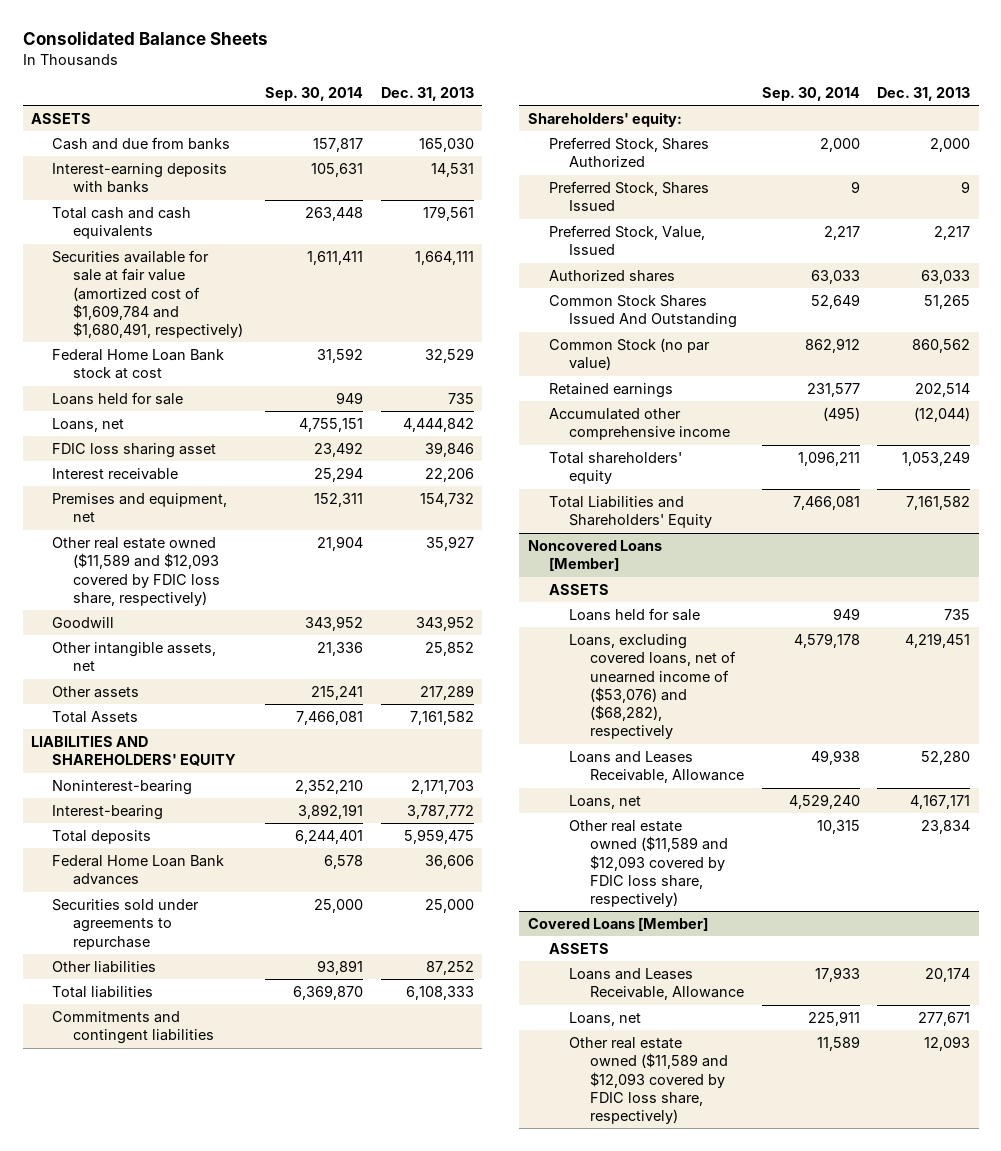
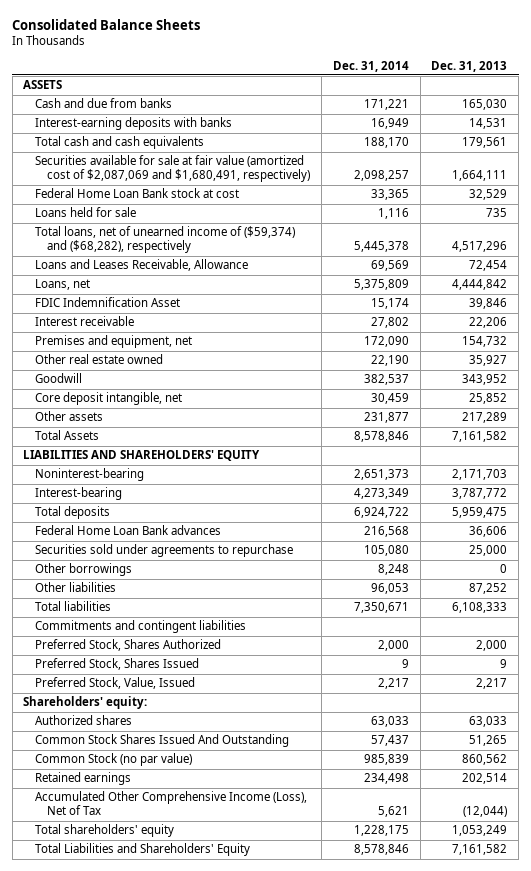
- | Sep. 30, 2014 | Dec. 31, 2013
+ | Dec. 31, 2014 | Dec. 31, 2013
- Securities available for sale at fair value (amortized cost of $1,609,784 and $1,680,491, respectively) | 1,611,411 | 1,664,111
+ Securities available for sale at fair value (amortized cost of $2,087,069 and $1,680,491, respectively) | 2,098,257 | 1,664,111
+ Total loans, net of unearned income of ($59,374) and ($68,282), respectively | 5,445,378 | 4,517,296
+ Loans and Leases Receivable, Allowance | 69,569 | 72,454
- FDIC loss sharing asset | 23,492 | 39,846
+ FDIC Indemnification Asset | 15,174 | 39,846
- Other real estate owned ($11,589 and $12,093 covered by FDIC loss share, respectively) | 21,904 | 35,927
+ Other real estate owned | 22,190 | 35,927
- Other intangible assets, net | 21,336 | 25,852
+ Core deposit intangible, net | 30,459 | 25,852
+ Other borrowings | 8,248 | 0
moved down: Shareholders' equity:
- Accumulated other comprehensive income | (495) | (12,044)
+ Accumulated Other Comprehensive Income (Loss), Net of Tax | 5,621 | (12,044)
- Noncovered Loans [Member]
- ASSETS
- Loans held for sale | 949 | 735
- Loans, excluding covered loans, net of unearned income of ($53,076) and ($68,282), respectively | 4,579,178 | 4,219,451
- Loans and Leases Receivable, Allowance | 49,938 | 52,280
- Loans, net | 4,529,240 | 4,167,171
- Other real estate owned ($11,589 and $12,093 covered by FDIC loss share, respectively) | 10,315 | 23,834
- Covered Loans [Member]
- ASSETS
- Loans and Leases Receivable, Allowance | 17,933 | 20,174
- Loans, net | 225,911 | 277,671
- Other real estate owned ($11,589 and $12,093 covered by FDIC loss share, respectively) | 11,589 | 12,093

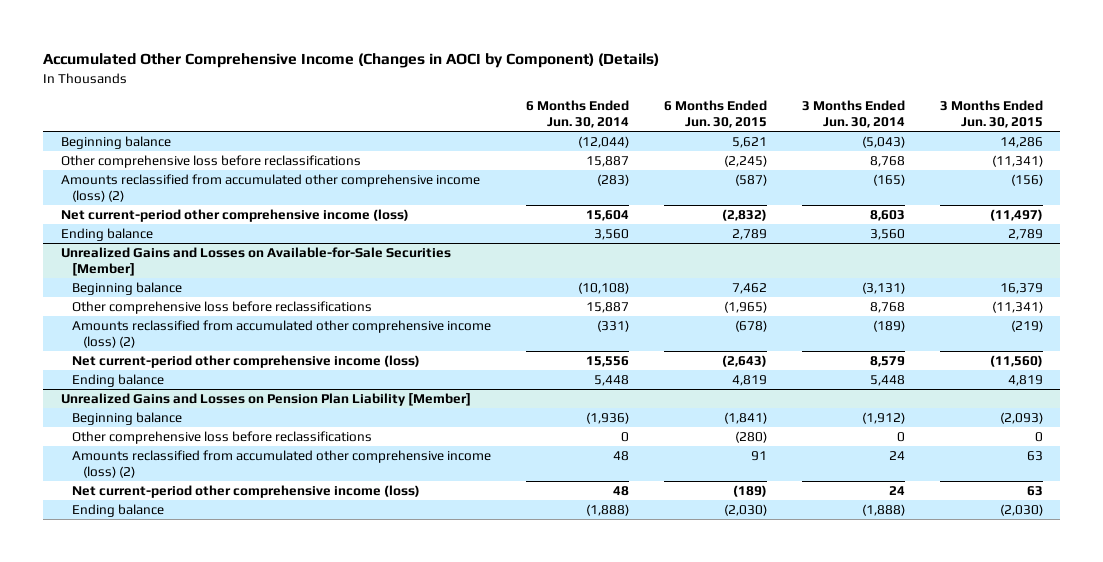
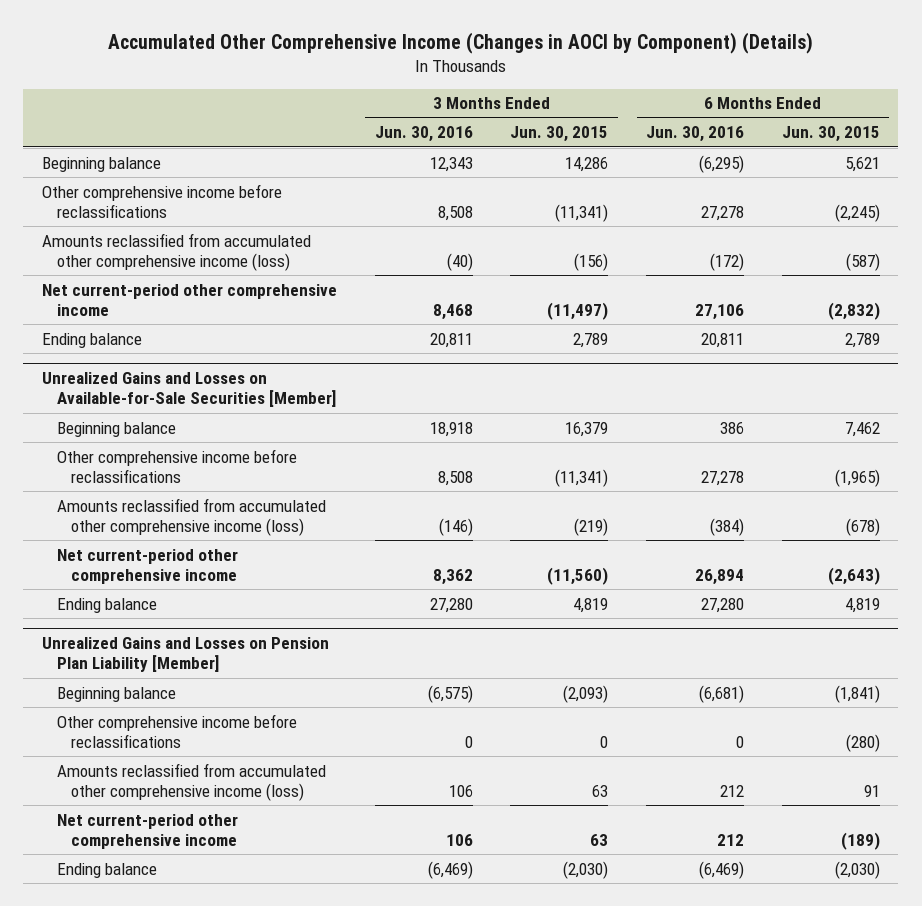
- | 6 Months Ended Jun. 30, 2014 | 6 Months Ended Jun. 30, 2015 | 3 Months Ended Jun. 30, 2014 | 3 Months Ended Jun. 30, 2015
+ | 3 Months Ended Jun. 30, 2016 | 3 Months Ended Jun. 30, 2015 | 6 Months Ended Jun. 30, 2016 | 6 Months Ended Jun. 30, 2015
- Other comprehensive loss before reclassifications | 15,887 | (2,245) | 8,768 | (11,341)
- Amounts reclassified from accumulated other comprehensive income (loss) (2) | (283) | (587) | (165) | (156)
- Net current-period other comprehensive income (loss) | 15,604 | (2,832) | 8,603 | (11,497)
+ Other comprehensive income before reclassifications | 8,508 | (11,341) | 27,278 | (2,245)
+ Amounts reclassified from accumulated other comprehensive income (loss) | (40) | (156) | (172) | (587)
+ Net current-period other comprehensive income | 8,468 | (11,497) | 27,106 | (2,832)
@ Unrealized Gains and Losses on Available-for-Sale Securities [Member]
- Other comprehensive loss before reclassifications | 15,887 | (1,965) | 8,768 | (11,341)
- Amounts reclassified from accumulated other comprehensive income (loss) (2) | (331) | (678) | (189) | (219)
- Net current-period other comprehensive income (loss) | 15,556 | (2,643) | 8,579 | (11,560)
+ Other comprehensive income before reclassifications | 8,508 | (11,341) | 27,278 | (1,965)
+ Amounts reclassified from accumulated other comprehensive income (loss) | (146) | (219) | (384) | (678)
+ Net current-period other comprehensive income | 8,362 | (11,560) | 26,894 | (2,643)
@ Unrealized Gains and Losses on Pension Plan Liability [Member]
- Other comprehensive loss before reclassifications | 0 | (280) | 0 | 0
- Amounts reclassified from accumulated other comprehensive income (loss) (2) | 48 | 91 | 24 | 63
- Net current-period other comprehensive income (loss) | 48 | (189) | 24 | 63
+ Other comprehensive income before reclassifications | 0 | 0 | 0 | (280)
+ Amounts reclassified from accumulated other comprehensive income (loss) | 106 | 63 | 212 | 91
+ Net current-period other comprehensive income | 106 | 63 | 212 | (189)

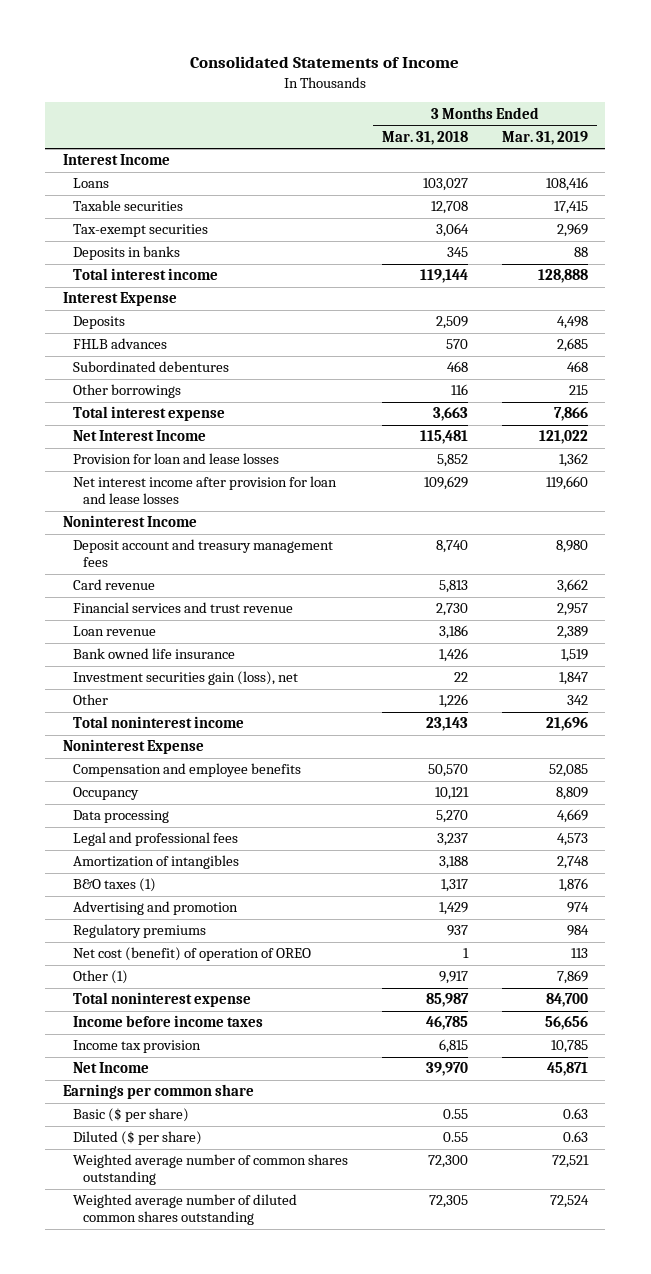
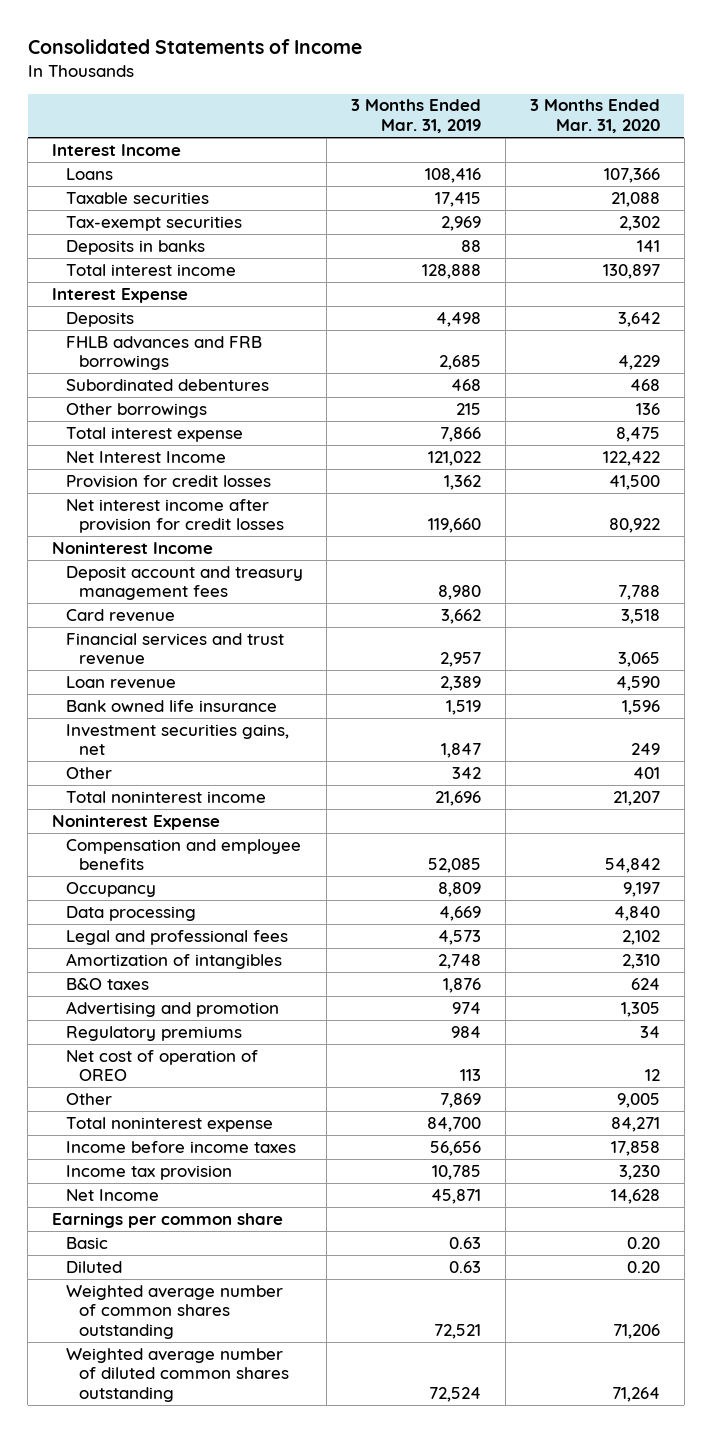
- | 3 Months Ended Mar. 31, 2018 | 3 Months Ended Mar. 31, 2019
+ | 3 Months Ended Mar. 31, 2019 | 3 Months Ended Mar. 31, 2020
- FHLB advances | 570 | 2,685
+ FHLB advances and FRB borrowings | 2,685 | 4,229
- Provision for loan and lease losses | 5,852 | 1,362
- Net interest income after provision for loan and lease losses | 109,629 | 119,660
+ Provision for credit losses | 1,362 | 41,500
+ Net interest income after provision for credit losses | 119,660 | 80,922
- Investment securities gain (loss), net | 22 | 1,847
+ Investment securities gains, net | 1,847 | 249
- B&O taxes (1) | 1,317 | 1,876
+ B&O taxes | 1,876 | 624
- Net cost (benefit) of operation of OREO | 1 | 113
- Other (1) | 9,917 | 7,869
+ Net cost of operation of OREO | 113 | 12
+ Other | 7,869 | 9,005
- Basic ($ per share) | 0.55 | 0.63
- Diluted ($ per share) | 0.55 | 0.63
+ Basic | 0.63 | 0.20
+ Diluted | 0.63 | 0.20

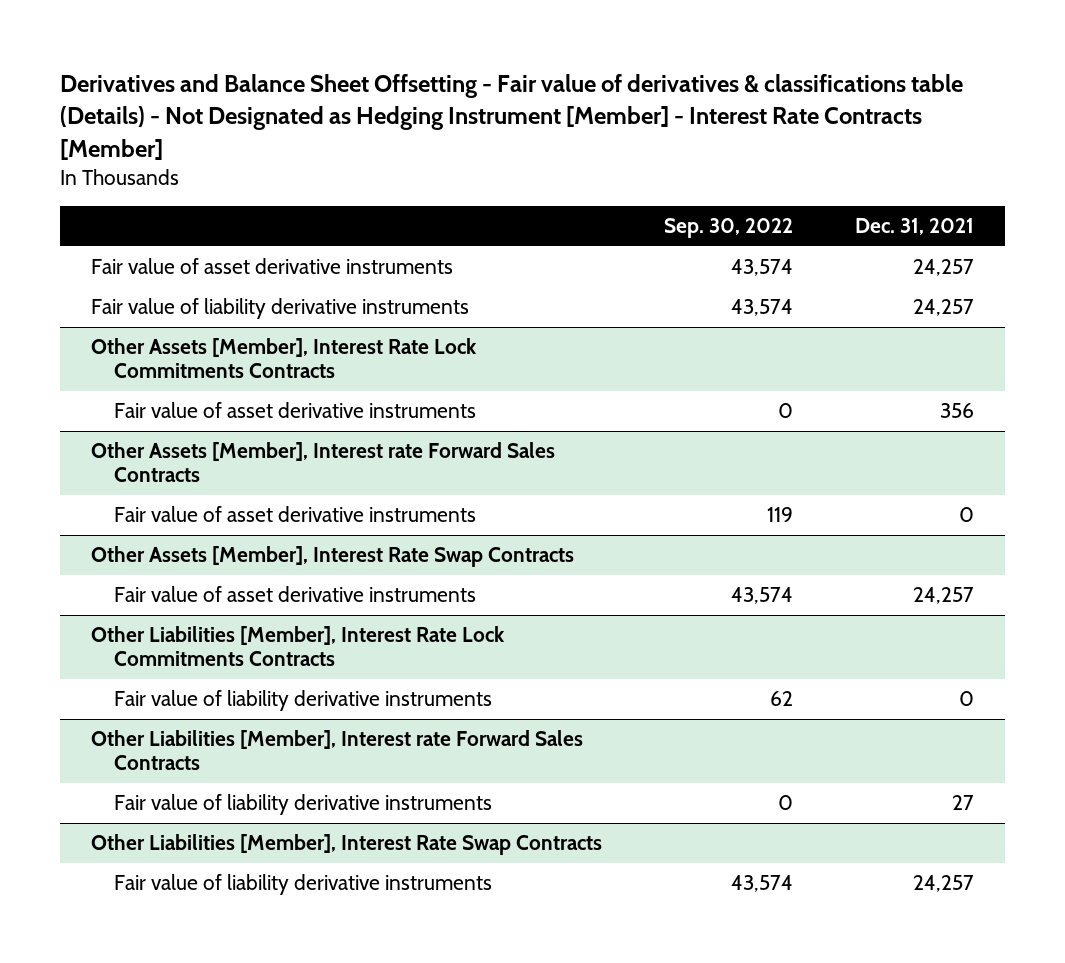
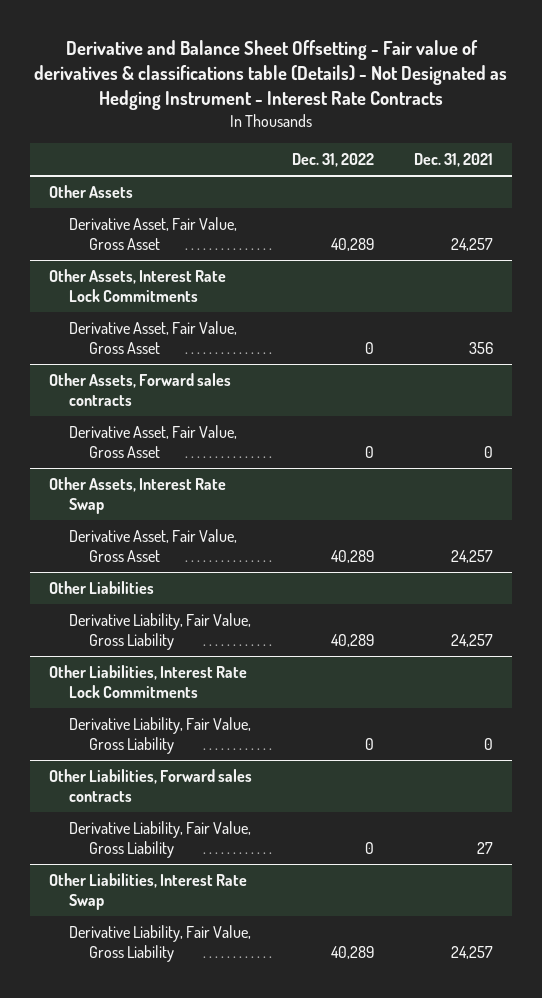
- Derivatives and Balance Sheet Offsetting - Fair value of derivatives & classifications table (Details) - Not Designated as Hedging Instrument [Member] - Interest Rate Contracts [Member]
+ Derivative and Balance Sheet Offsetting - Fair value of derivatives & classifications table (Details) - Not Designated as Hedging Instrument - Interest Rate Contracts
- | Sep. 30, 2022 | Dec. 31, 2021
+ | Dec. 31, 2022 | Dec. 31, 2021
- Fair value of asset derivative instruments | 43,574 | 24,257
- Fair value of liability derivative instruments | 43,574 | 24,257
- Other Assets [Member], Interest Rate Lock Commitments Contracts
- Fair value of asset derivative instruments | 0 | 356
- Other Assets [Member], Interest rate Forward Sales Contracts
- Fair value of asset derivative instruments | 119 | 0
- Other Assets [Member], Interest Rate Swap Contracts
- Fair value of asset derivative instruments | 43,574 | 24,257
- Other Liabilities [Member], Interest Rate Lock Commitments Contracts
- Fair value of liability derivative instruments | 62 | 0
- Other Liabilities [Member], Interest rate Forward Sales Contracts
- Fair value of liability derivative instruments | 0 | 27
- Other Liabilities [Member], Interest Rate Swap Contracts
- Fair value of liability derivative instruments | 43,574 | 24,257
+ Other Assets
+ Derivative Asset, Fair Value, Gross Asset | 40,289 | 24,257
+ Other Assets, Interest Rate Lock Commitments
+ Derivative Asset, Fair Value, Gross Asset | 0 | 356
+ Other Assets, Forward sales contracts
+ Derivative Asset, Fair Value, Gross Asset | 0 | 0
+ Other Assets, Interest Rate Swap
+ Derivative Asset, Fair Value, Gross Asset | 40,289 | 24,257
+ Other Liabilities
+ Derivative Liability, Fair Value, Gross Liability | 40,289 | 24,257
+ Other Liabilities, Interest Rate Lock Commitments
+ Derivative Liability, Fair Value, Gross Liability | 0 | 0
+ Other Liabilities, Forward sales contracts
+ Derivative Liability, Fair Value, Gross Liability | 0 | 27
+ Other Liabilities, Interest Rate Swap
+ Derivative Liability, Fair Value, Gross Liability | 40,289 | 24,257

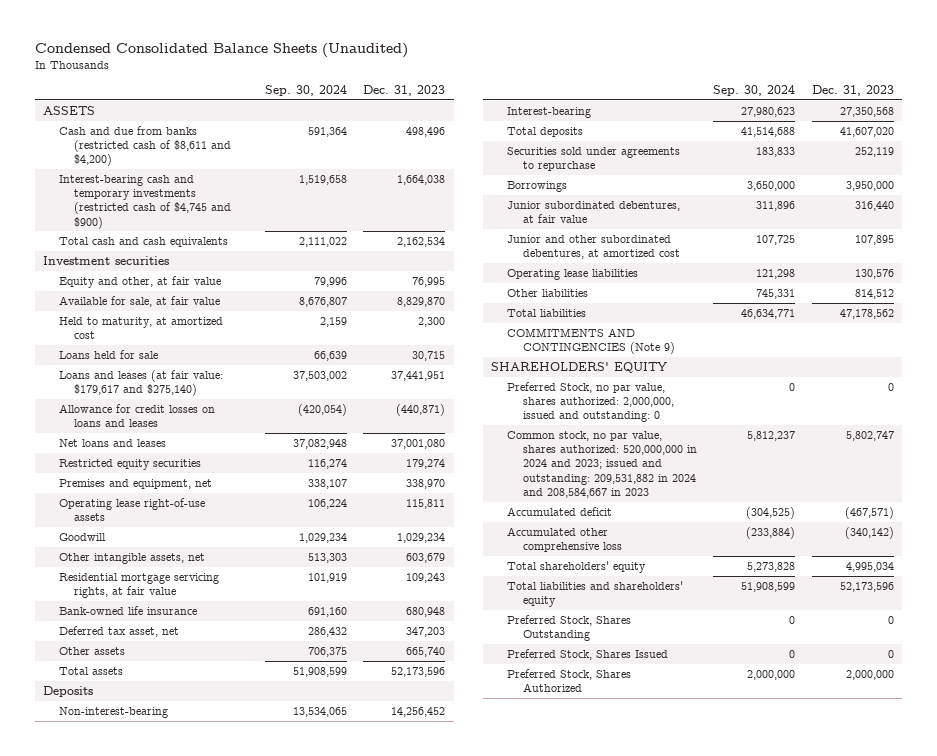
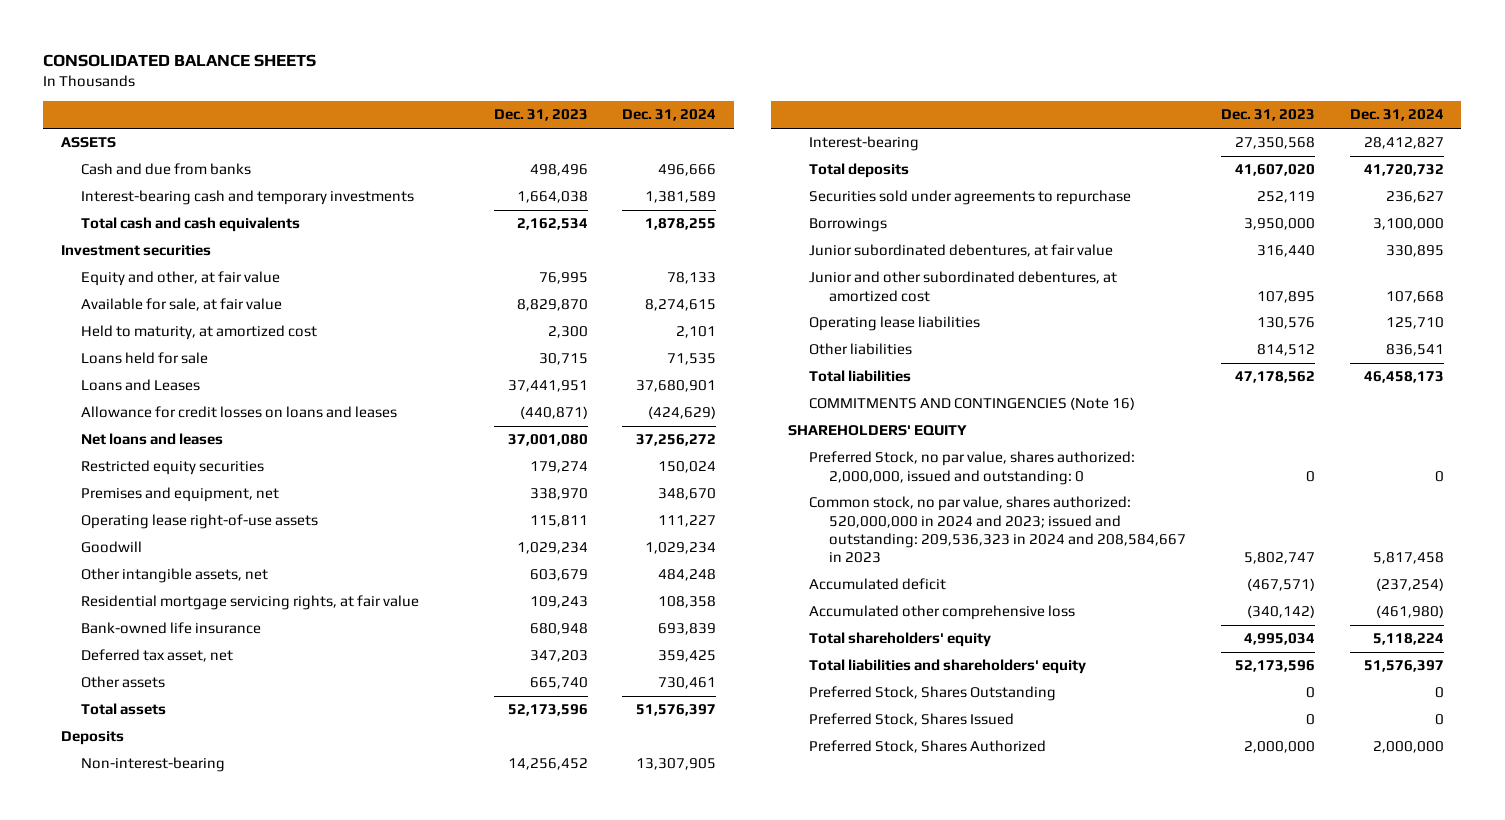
- Condensed Consolidated Balance Sheets (Unaudited)
+ CONSOLIDATED BALANCE SHEETS
- | Sep. 30, 2024 | Dec. 31, 2023
+ | Dec. 31, 2023 | Dec. 31, 2024
- Cash and due from banks (restricted cash of $8,611 and $4,200) | 591,364 | 498,496
- Interest-bearing cash and temporary investments (restricted cash of $4,745 and $900) | 1,519,658 | 1,664,038
+ Cash and due from banks | 498,496 | 496,666
+ Interest-bearing cash and temporary investments | 1,664,038 | 1,381,589
- Loans and leases (at fair value: $179,617 and $275,140) | 37,503,002 | 37,441,951
+ Loans and Leases | 37,441,951 | 37,680,901
- COMMITMENTS AND CONTINGENCIES (Note 9)
+ COMMITMENTS AND CONTINGENCIES (Note 16)
- Common stock, no par value, shares authorized: 520,000,000 in 2024 and 2023; issued and outstanding: 209,531,882 in 2024 and 208,584,667 in 2023 | 5,812,237 | 5,802,747
+ Common stock, no par value, shares authorized: 520,000,000 in 2024 and 2023; issued and outstanding: 209,536,323 in 2024 and 208,584,667 in 2023 | 5,802,747 | 5,817,458

